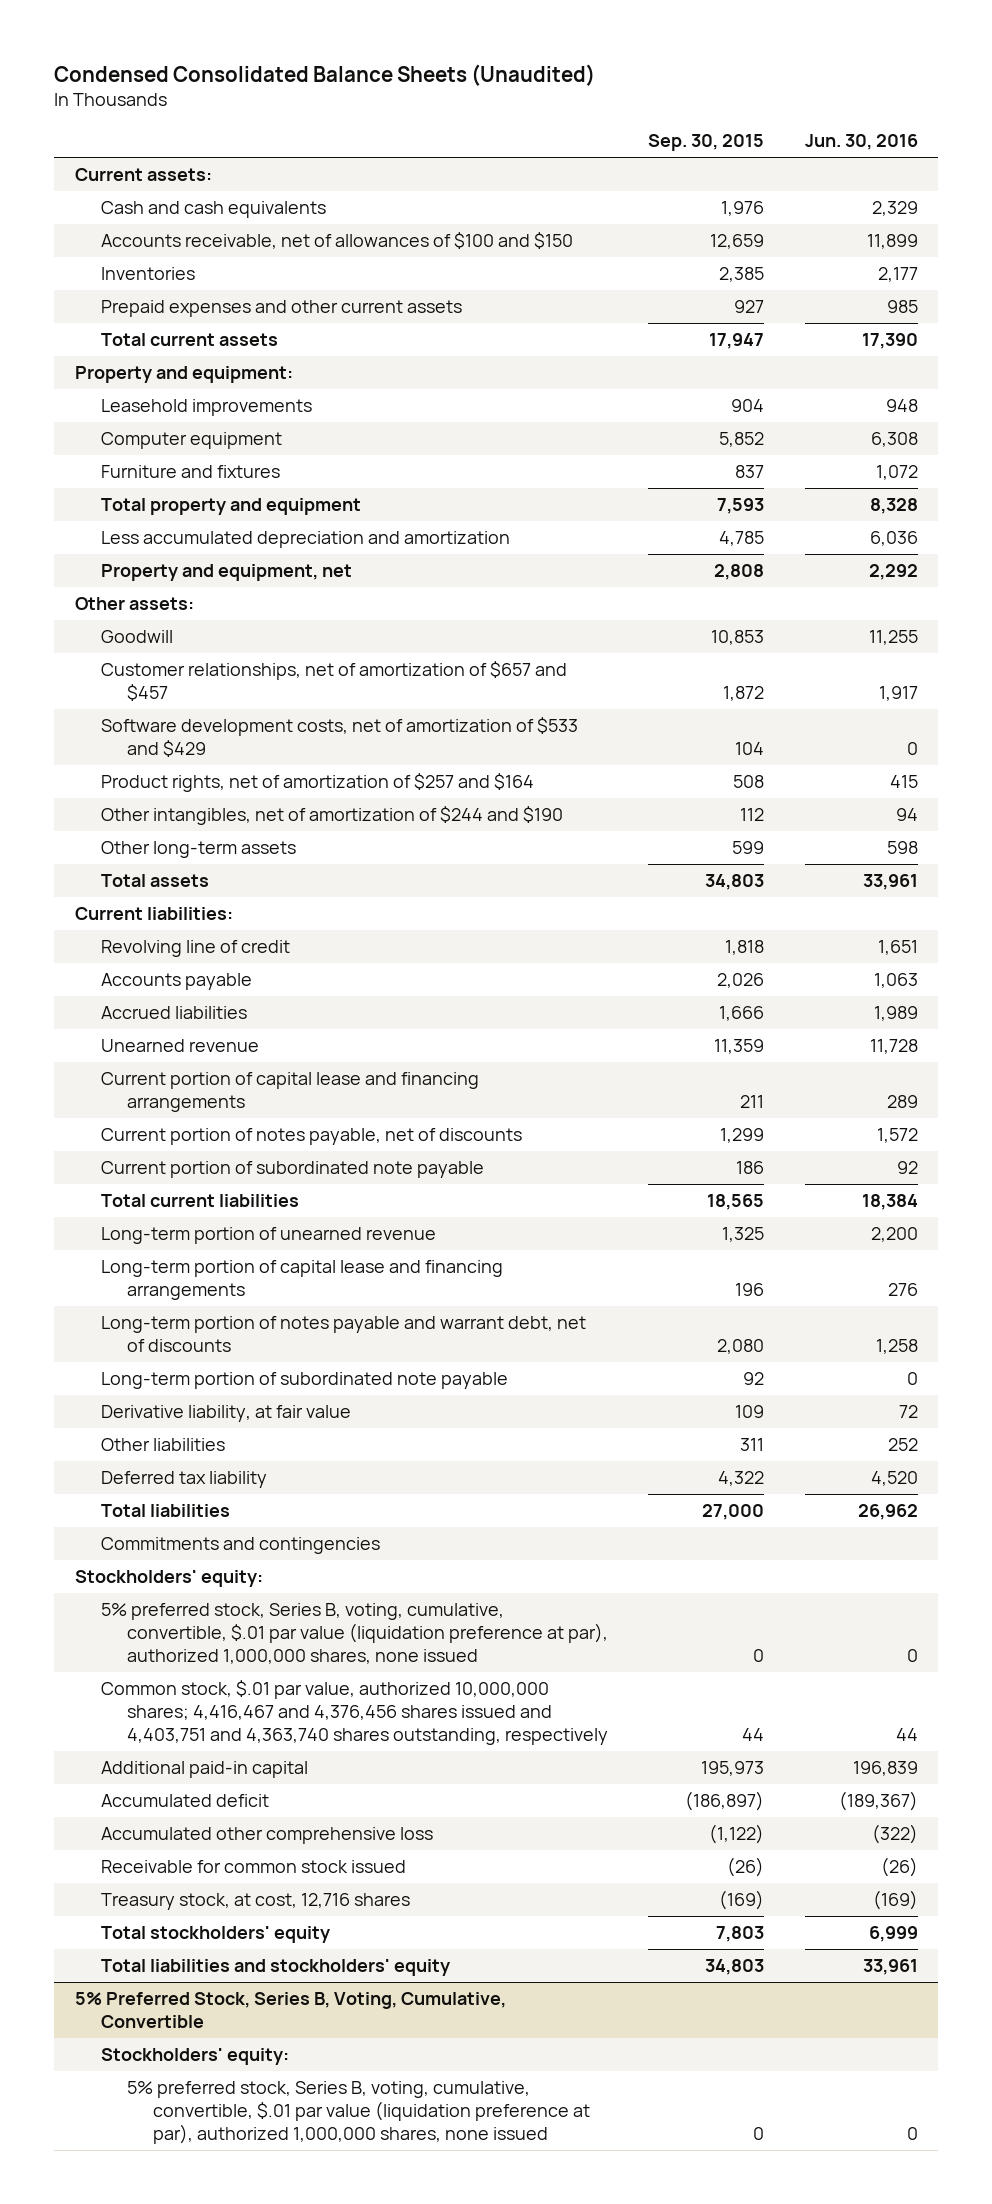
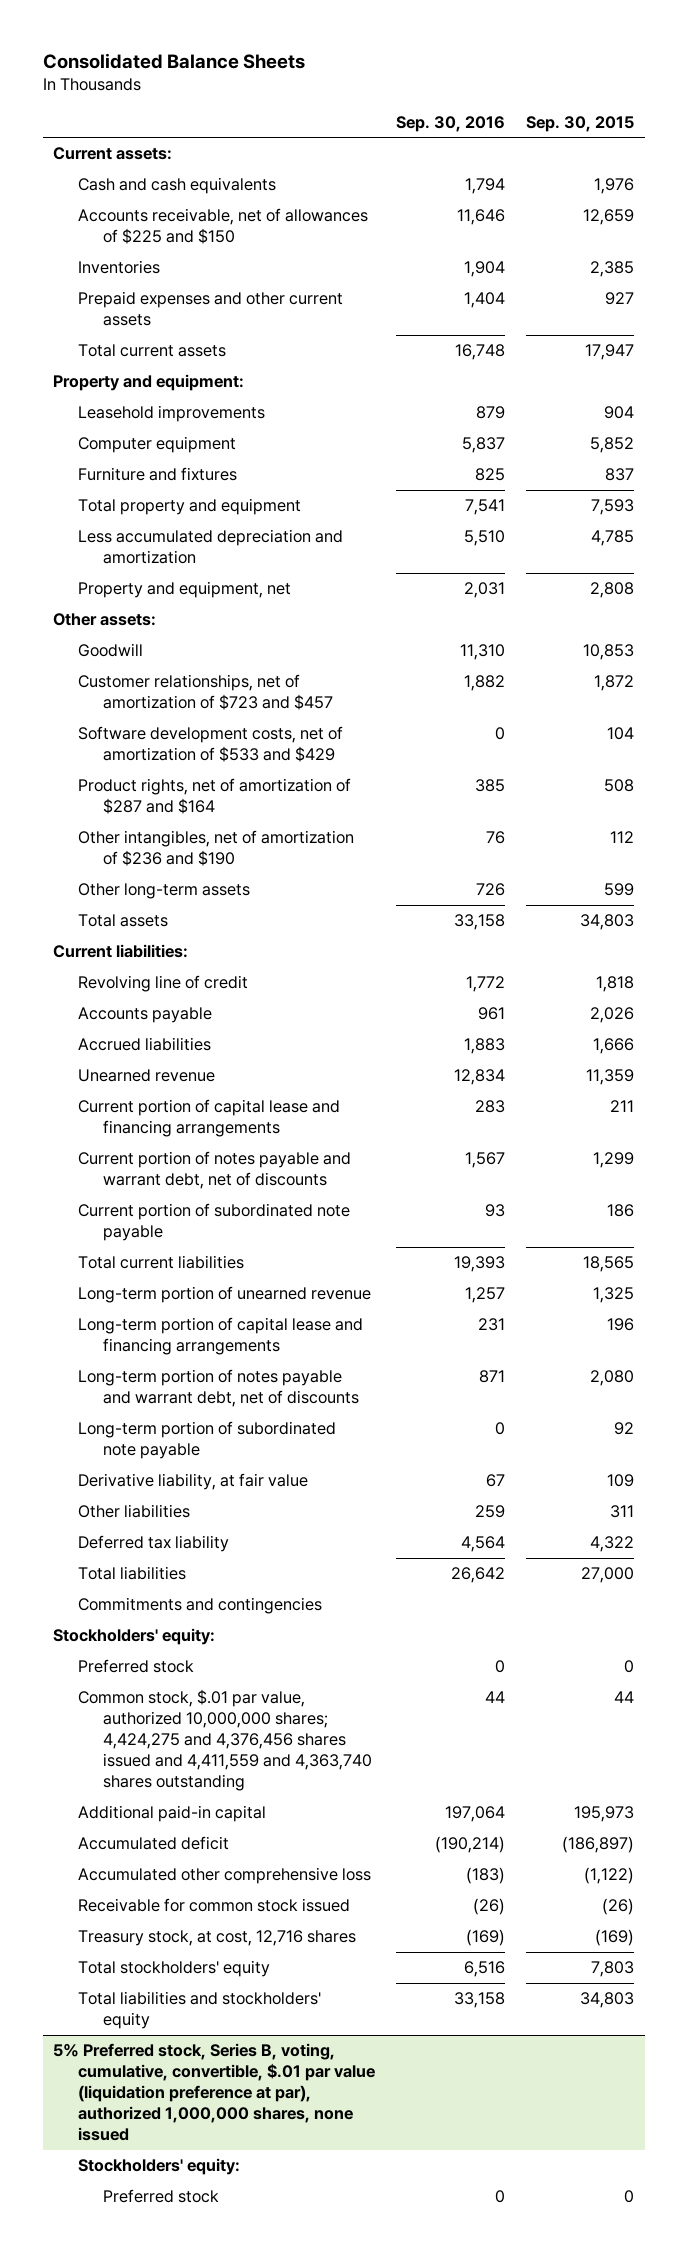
- Condensed Consolidated Balance Sheets (Unaudited)
+ Consolidated Balance Sheets
- | Sep. 30, 2015 | Jun. 30, 2016
+ | Sep. 30, 2016 | Sep. 30, 2015
- Accounts receivable, net of allowances of $100 and $150 | 12,659 | 11,899
+ Accounts receivable, net of allowances of $225 and $150 | 11,646 | 12,659
- Customer relationships, net of amortization of $657 and $457 | 1,872 | 1,917
+ Customer relationships, net of amortization of $723 and $457 | 1,882 | 1,872
- Product rights, net of amortization of $257 and $164 | 508 | 415
- Other intangibles, net of amortization of $244 and $190 | 112 | 94
+ Product rights, net of amortization of $287 and $164 | 385 | 508
+ Other intangibles, net of amortization of $236 and $190 | 76 | 112
- Current portion of notes payable, net of discounts | 1,299 | 1,572
+ Current portion of notes payable and warrant debt, net of discounts | 1,567 | 1,299
- 5% preferred stock, Series B, voting, cumulative, convertible, $.01 par value (liquidation preference at par), authorized 1,000,000 shares, none issued | 0 | 0
- Common stock, $.01 par value, authorized 10,000,000 shares; 4,416,467 and 4,376,456 shares issued and 4,403,751 and 4,363,740 shares outstanding, respectively | 44 | 44
+ Preferred stock | 0 | 0
+ Common stock, $.01 par value, authorized 10,000,000 shares; 4,424,275 and 4,376,456 shares issued and 4,411,559 and 4,363,740 shares outstanding | 44 | 44
- 5% Preferred Stock, Series B, Voting, Cumulative, Convertible
+ 5% Preferred stock, Series B, voting, cumulative, convertible, $.01 par value (liquidation preference at par), authorized 1,000,000 shares, none issued
- 5% preferred stock, Series B, voting, cumulative, convertible, $.01 par value (liquidation preference at par), authorized 1,000,000 shares, none issued | 0 | 0
+ Preferred stock | 0 | 0

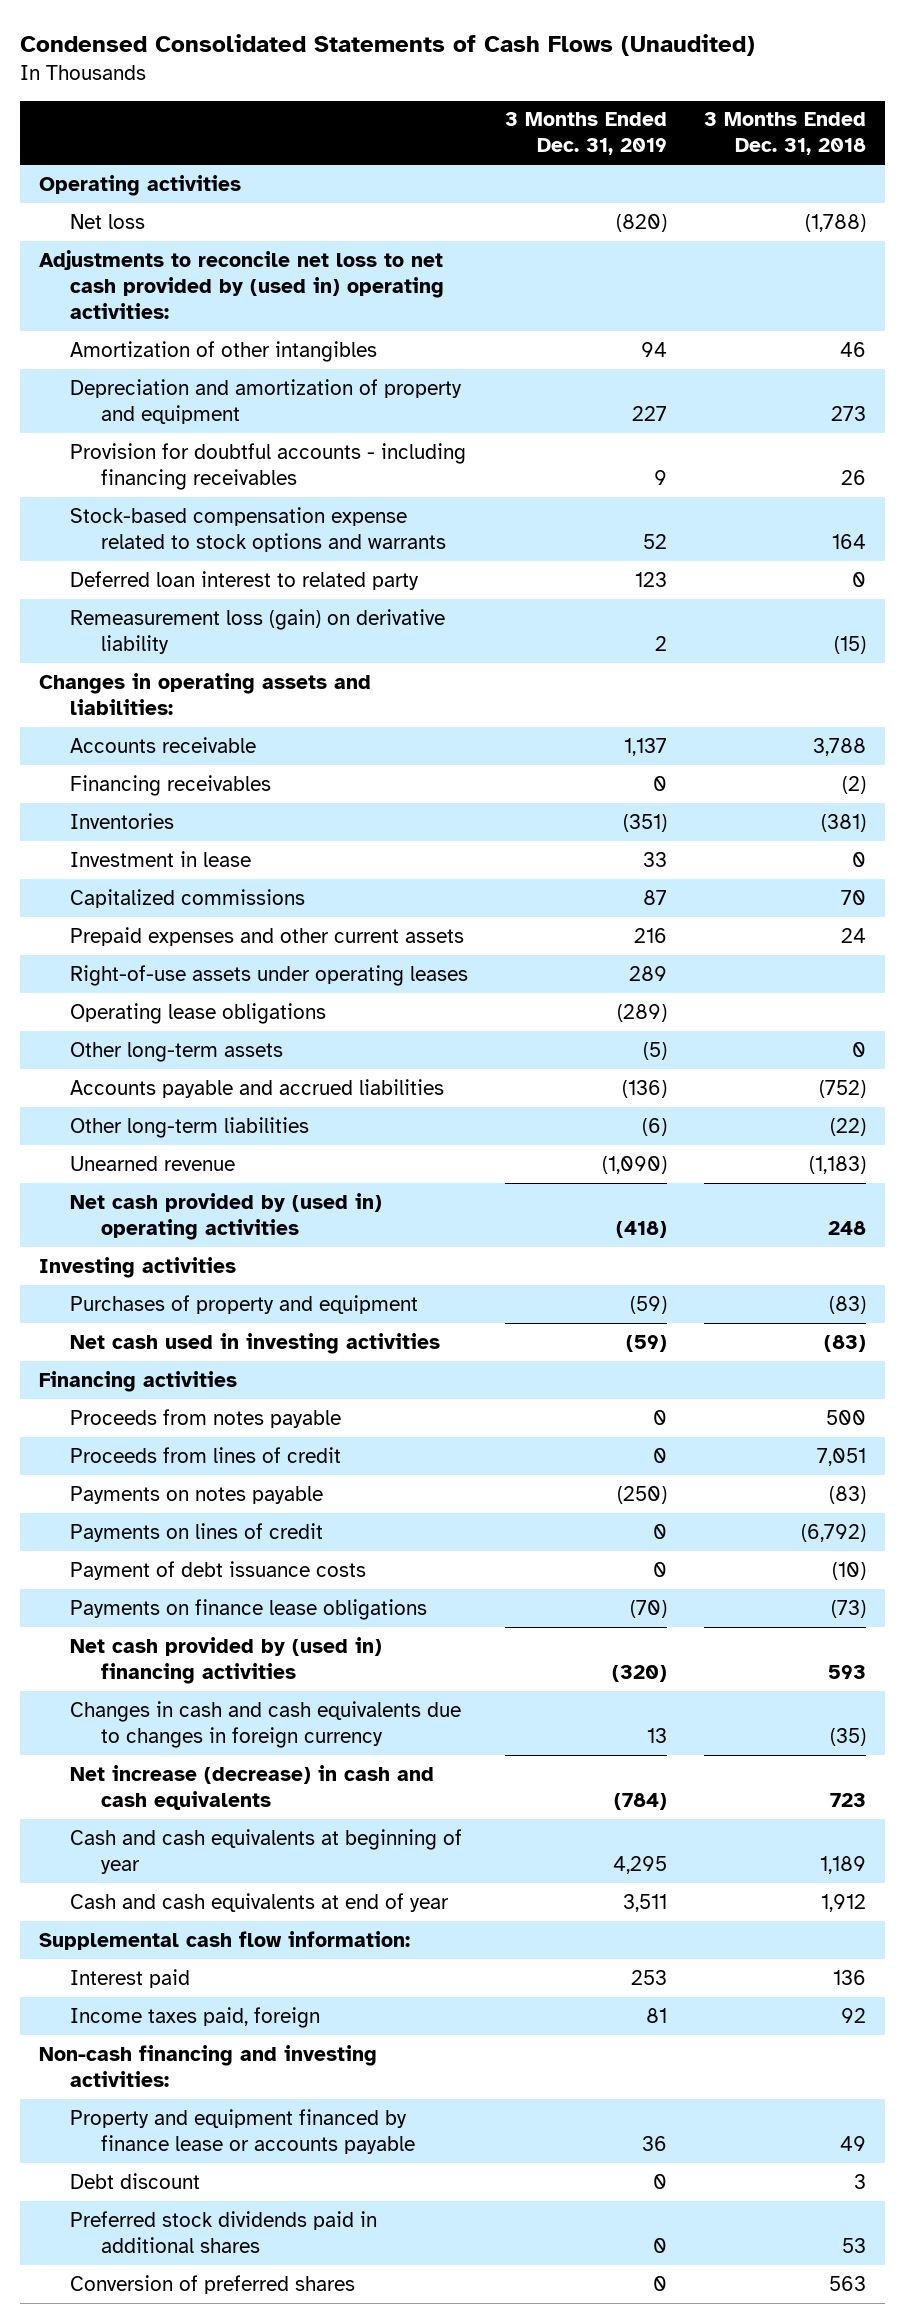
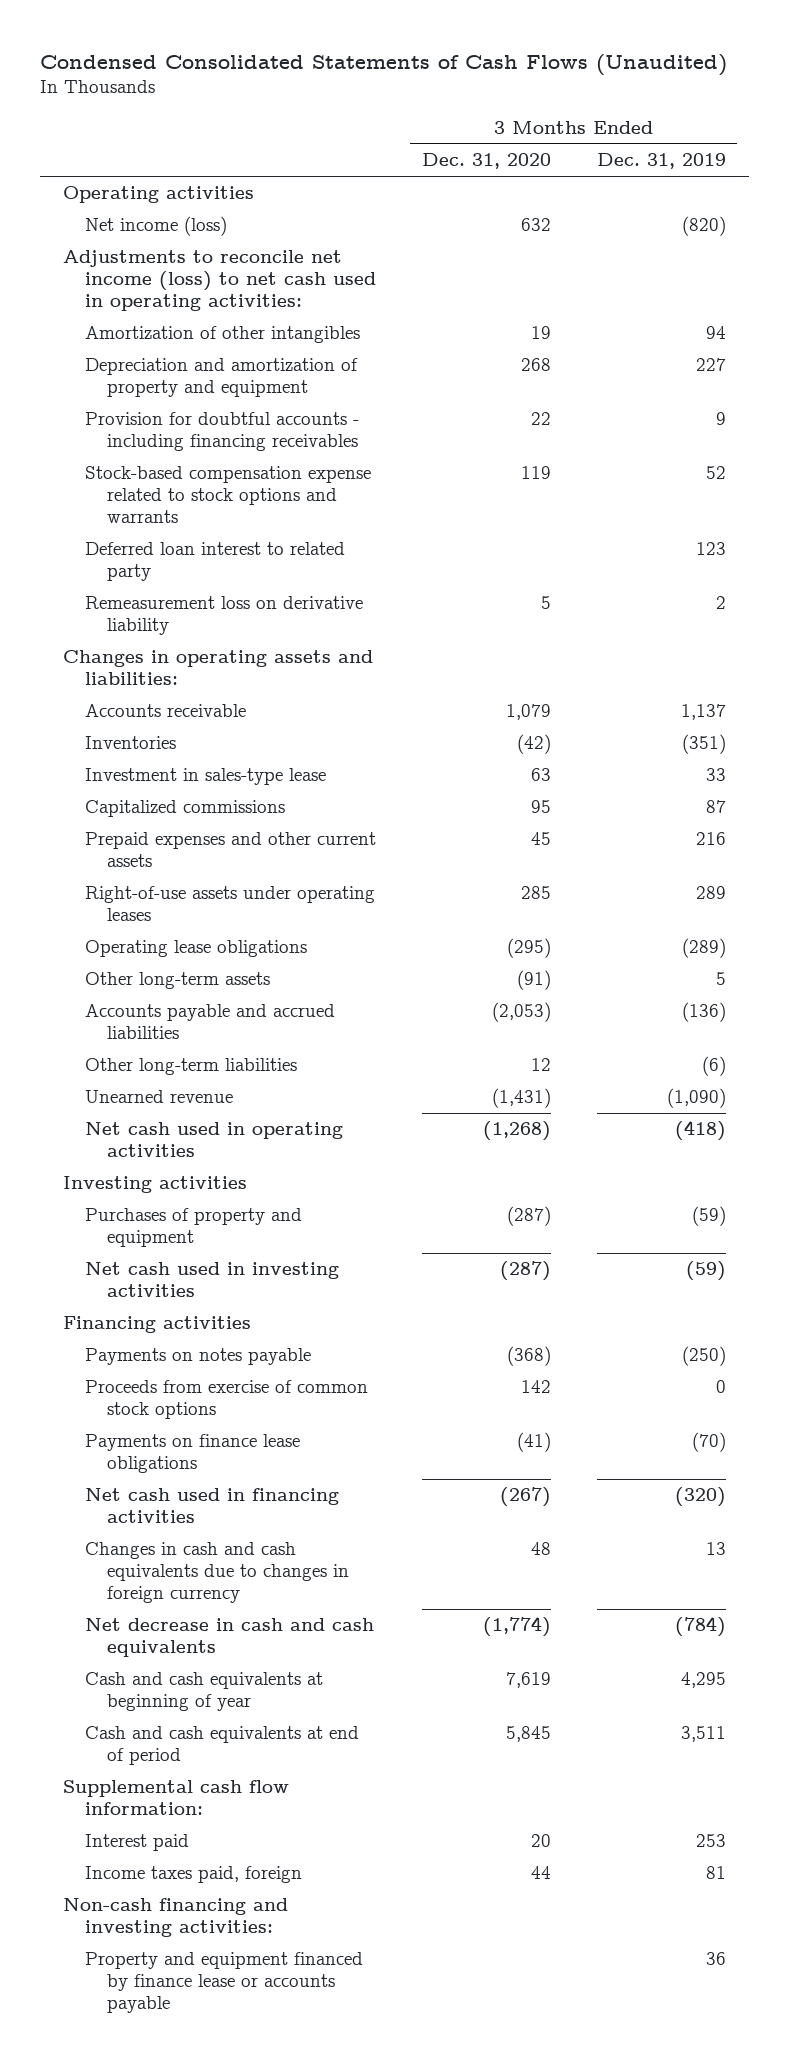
- | 3 Months Ended Dec. 31, 2019 | 3 Months Ended Dec. 31, 2018
+ | 3 Months Ended Dec. 31, 2020 | 3 Months Ended Dec. 31, 2019
- Net loss | (820) | (1,788)
- Adjustments to reconcile net loss to net cash provided by (used in) operating activities:
+ Net income (loss) | 632 | (820)
+ Adjustments to reconcile net income (loss) to net cash used in operating activities:
- Remeasurement loss (gain) on derivative liability | 2 | (15)
+ Remeasurement loss on derivative liability | 5 | 2
- Financing receivables | 0 | (2)
- Investment in lease | 33 | 0
+ Investment in sales-type lease | 63 | 33
- Other long-term assets | (5) | 0
+ Other long-term assets | (91) | 5
- Net cash provided by (used in) operating activities | (418) | 248
+ Net cash used in operating activities | (1,268) | (418)
- Proceeds from notes payable | 0 | 500
- Proceeds from lines of credit | 0 | 7,051
- Payments on lines of credit | 0 | (6,792)
- Payment of debt issuance costs | 0 | (10)
+ Proceeds from exercise of common stock options | 142 | 0
- Net cash provided by (used in) financing activities | (320) | 593
+ Net cash used in financing activities | (267) | (320)
- Net increase (decrease) in cash and cash equivalents | (784) | 723
+ Net decrease in cash and cash equivalents | (1,774) | (784)
- Cash and cash equivalents at end of year | 3,511 | 1,912
+ Cash and cash equivalents at end of period | 5,845 | 3,511
- Debt discount | 0 | 3
- Preferred stock dividends paid in additional shares | 0 | 53
- Conversion of preferred shares | 0 | 563

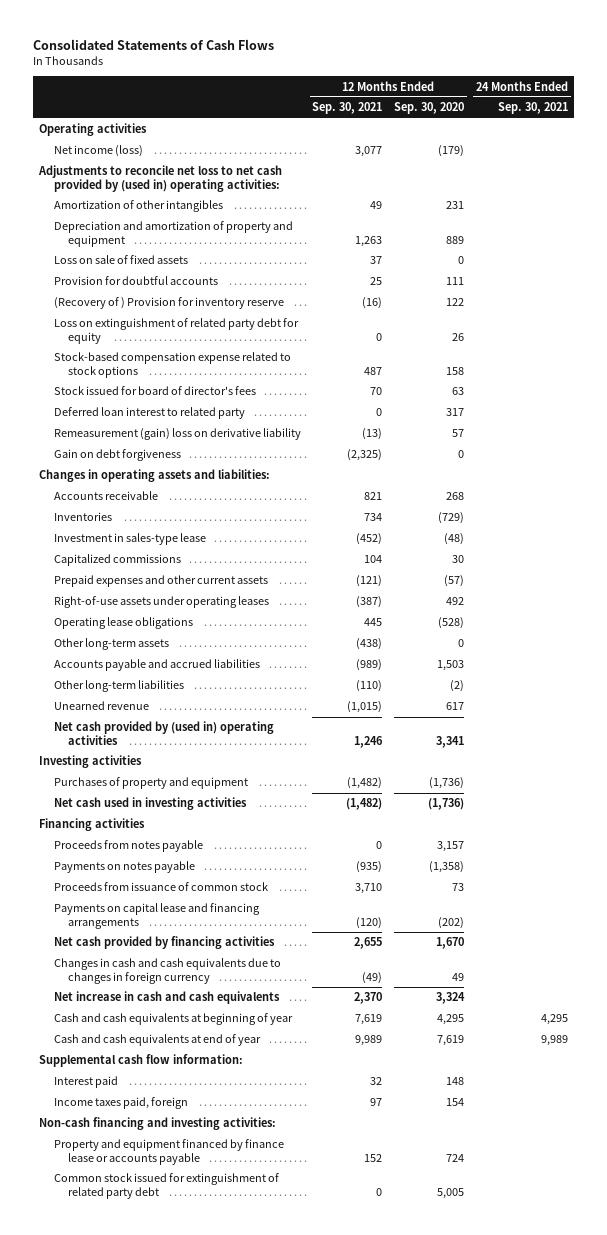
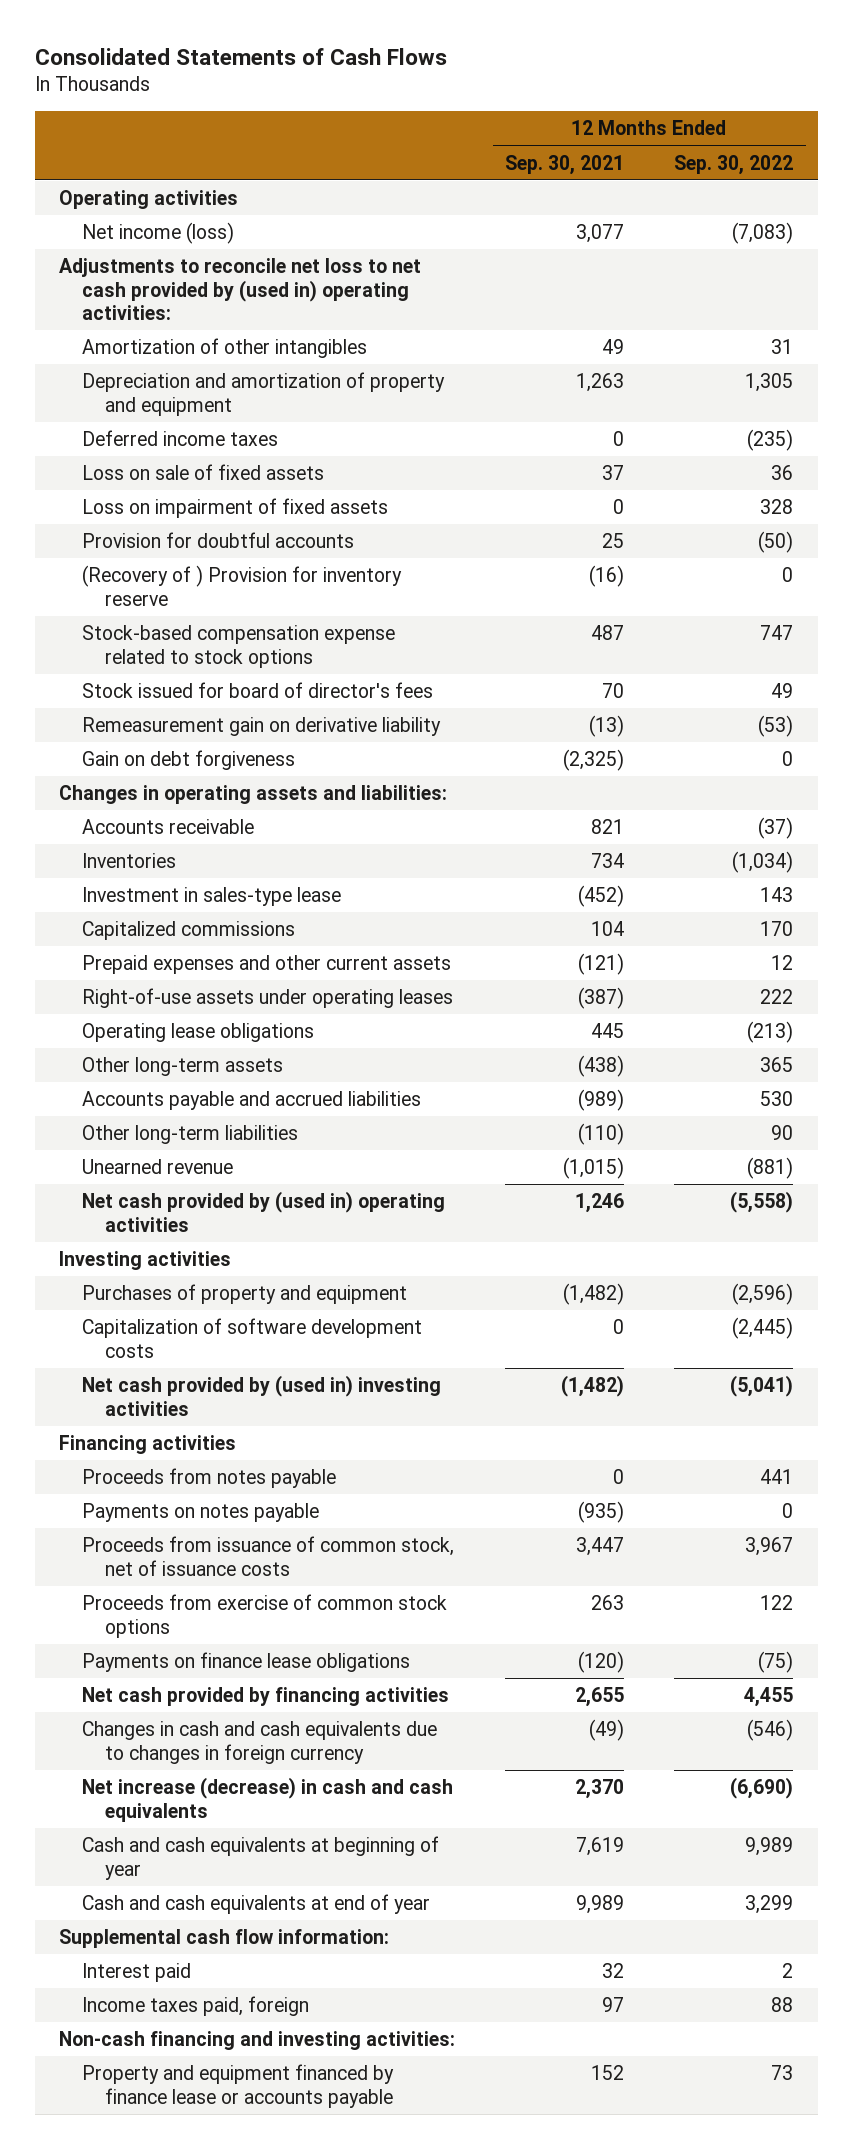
- | 12 Months Ended Sep. 30, 2021 | 12 Months Ended Sep. 30, 2020 | 24 Months Ended Sep. 30, 2021
+ | 12 Months Ended Sep. 30, 2021 | 12 Months Ended Sep. 30, 2022
+ Deferred income taxes | 0 | (235)
+ Loss on impairment of fixed assets | 0 | 328
- Loss on extinguishment of related party debt for equity | 0 | 26 |
- Deferred loan interest to related party | 0 | 317 |
- Remeasurement (gain) loss on derivative liability | (13) | 57 |
+ Remeasurement gain on derivative liability | (13) | (53)
- Net cash used in investing activities | (1,482) | (1,736) |
+ Capitalization of software development costs | 0 | (2,445)
+ Net cash provided by (used in) investing activities | (1,482) | (5,041)
- Proceeds from issuance of common stock | 3,710 | 73 |
- Payments on capital lease and financing arrangements | (120) | (202) |
+ Proceeds from issuance of common stock, net of issuance costs | 3,447 | 3,967
+ Proceeds from exercise of common stock options | 263 | 122
+ Payments on finance lease obligations | (120) | (75)
- Net increase in cash and cash equivalents | 2,370 | 3,324 |
+ Net increase (decrease) in cash and cash equivalents | 2,370 | (6,690)
- Common stock issued for extinguishment of related party debt | 0 | 5,005 |

